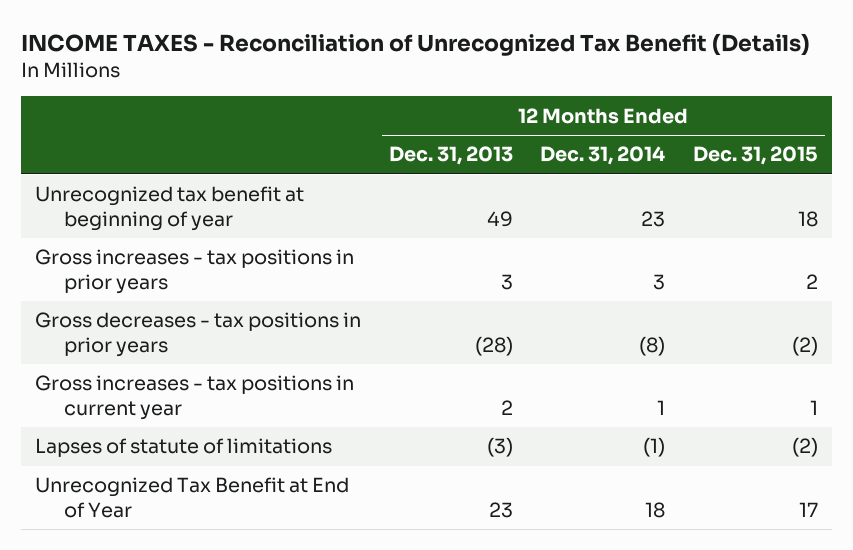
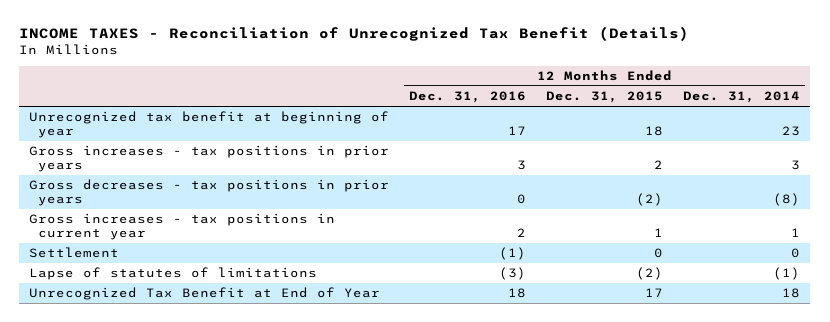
- | 12 Months Ended Dec. 31, 2013 | 12 Months Ended Dec. 31, 2014 | 12 Months Ended Dec. 31, 2015
+ | 12 Months Ended Dec. 31, 2016 | 12 Months Ended Dec. 31, 2015 | 12 Months Ended Dec. 31, 2014
- Lapses of statute of limitations | (3) | (1) | (2)
+ Settlement | (1) | 0 | 0
+ Lapse of statutes of limitations | (3) | (2) | (1)

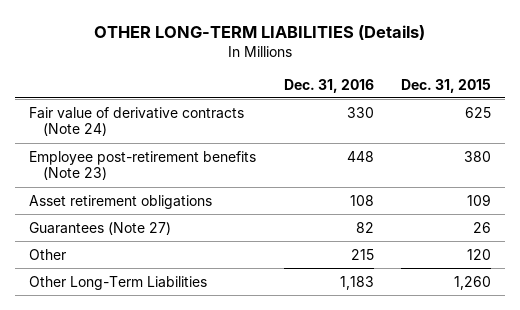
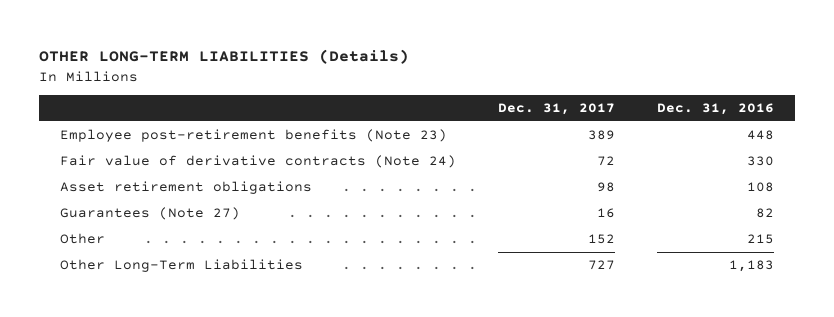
- | Dec. 31, 2016 | Dec. 31, 2015
+ | Dec. 31, 2017 | Dec. 31, 2016
moved down: Fair value of derivative contracts (Note 24) | 72 | 330

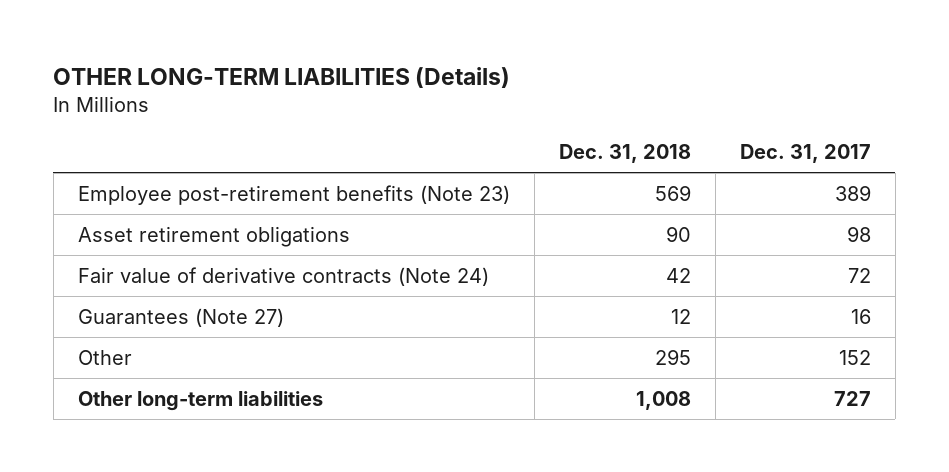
- | Dec. 31, 2017 | Dec. 31, 2016
+ | Dec. 31, 2018 | Dec. 31, 2017
moved down: Fair value of derivative contracts (Note 24) | 42 | 72
- Other Long-Term Liabilities | 727 | 1,183
+ Other long-term liabilities | 1,008 | 727

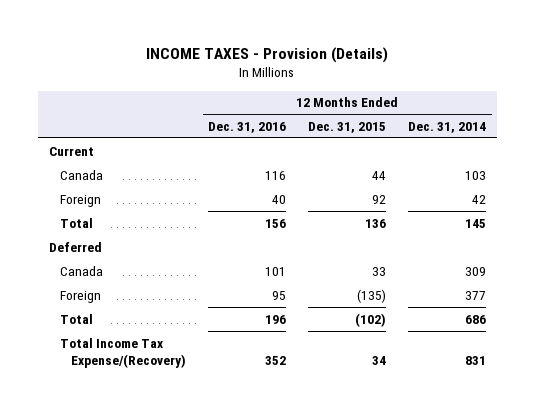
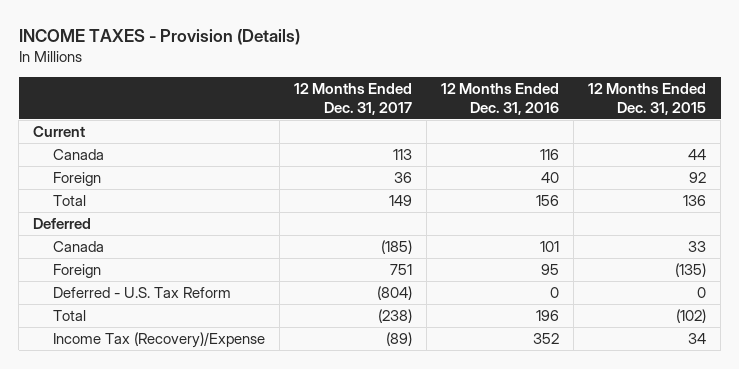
- | 12 Months Ended Dec. 31, 2016 | 12 Months Ended Dec. 31, 2015 | 12 Months Ended Dec. 31, 2014
+ | 12 Months Ended Dec. 31, 2017 | 12 Months Ended Dec. 31, 2016 | 12 Months Ended Dec. 31, 2015
+ Deferred - U.S. Tax Reform | (804) | 0 | 0
- Total Income Tax Expense/(Recovery) | 352 | 34 | 831
+ Income Tax (Recovery)/Expense | (89) | 352 | 34

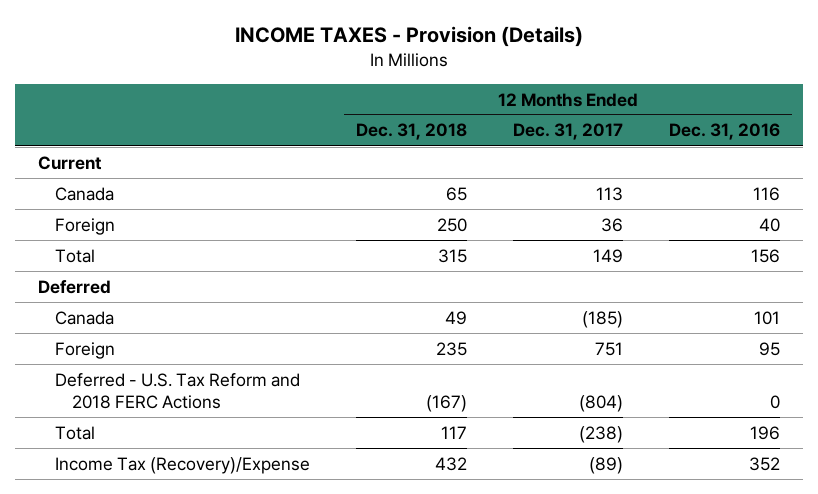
- | 12 Months Ended Dec. 31, 2017 | 12 Months Ended Dec. 31, 2016 | 12 Months Ended Dec. 31, 2015
+ | 12 Months Ended Dec. 31, 2018 | 12 Months Ended Dec. 31, 2017 | 12 Months Ended Dec. 31, 2016
- Deferred - U.S. Tax Reform | (804) | 0 | 0
+ Deferred - U.S. Tax Reform and 2018 FERC Actions | (167) | (804) | 0

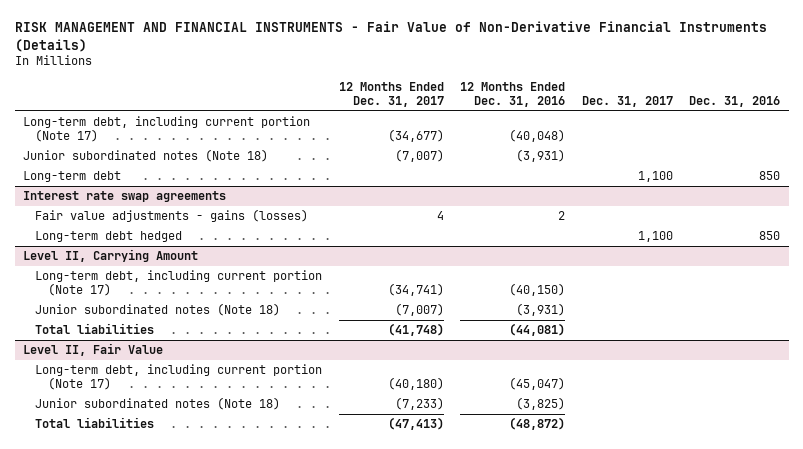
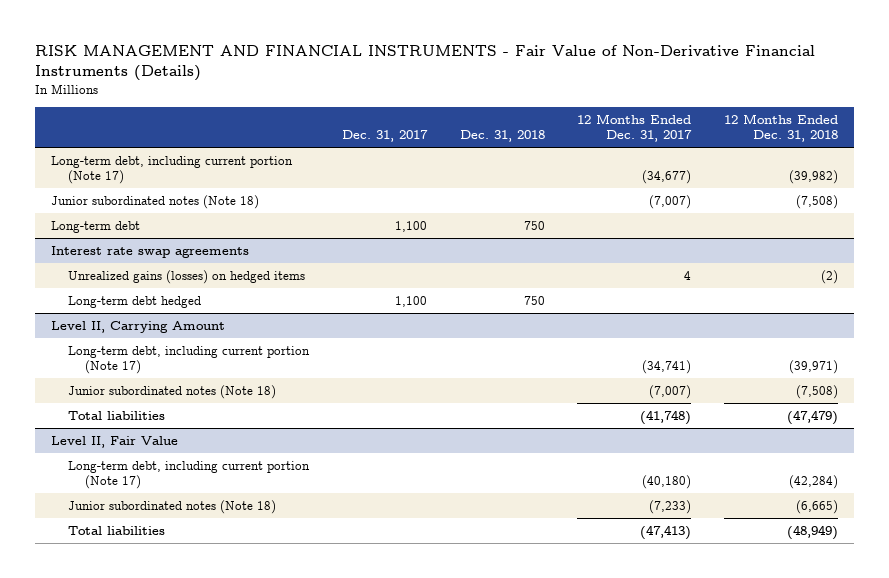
- | 12 Months Ended Dec. 31, 2017 | 12 Months Ended Dec. 31, 2016 | Dec. 31, 2017 | Dec. 31, 2016
+ | Dec. 31, 2017 | Dec. 31, 2018 | 12 Months Ended Dec. 31, 2017 | 12 Months Ended Dec. 31, 2018
@ Interest rate swap agreements
- Fair value adjustments - gains (losses) | 4 | 2 | |
+ Unrealized gains (losses) on hedged items | | | 4 | (2)

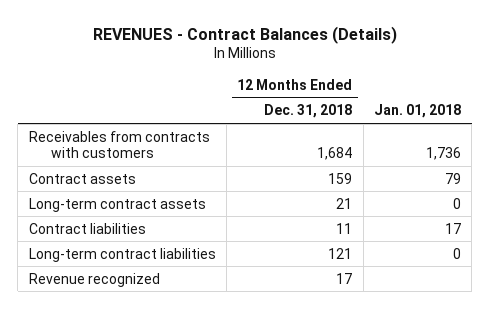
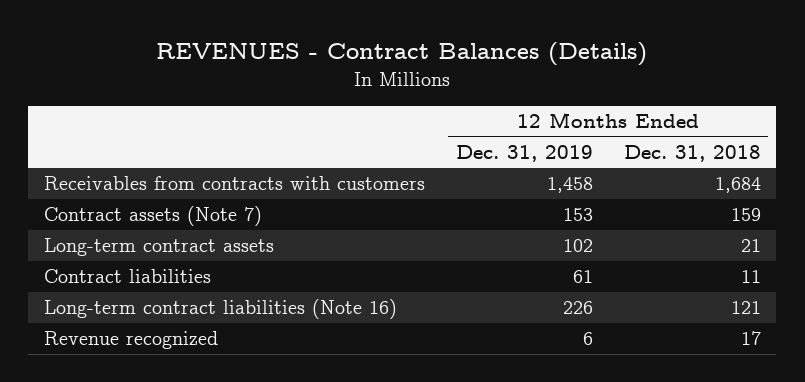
- | 12 Months Ended Dec. 31, 2018 | Jan. 01, 2018
+ | 12 Months Ended Dec. 31, 2019 | 12 Months Ended Dec. 31, 2018
- Contract assets | 159 | 79
+ Contract assets (Note 7) | 153 | 159
- Long-term contract liabilities | 121 | 0
+ Long-term contract liabilities (Note 16) | 226 | 121

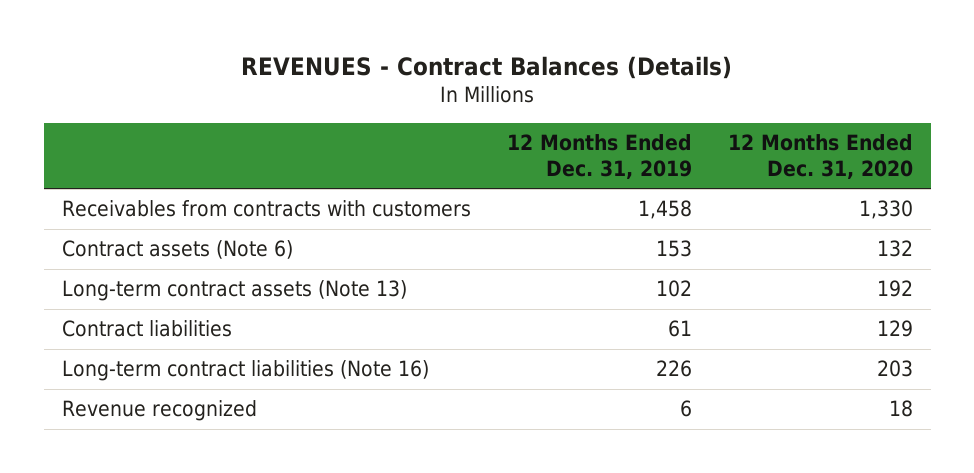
- | 12 Months Ended Dec. 31, 2019 | 12 Months Ended Dec. 31, 2018
+ | 12 Months Ended Dec. 31, 2019 | 12 Months Ended Dec. 31, 2020
- Contract assets (Note 7) | 153 | 159
- Long-term contract assets | 102 | 21
+ Contract assets (Note 6) | 153 | 132
+ Long-term contract assets (Note 13) | 102 | 192

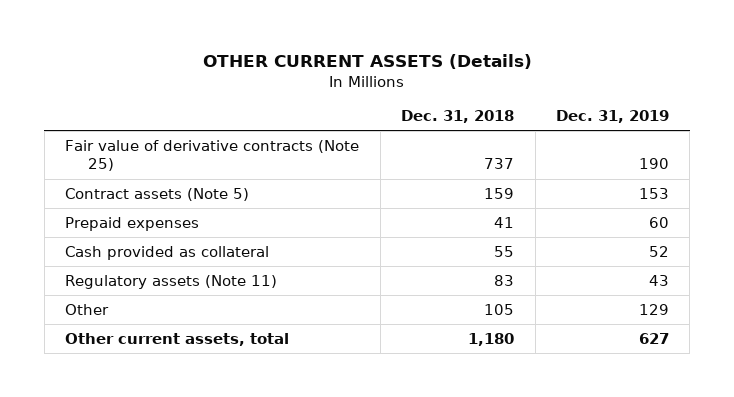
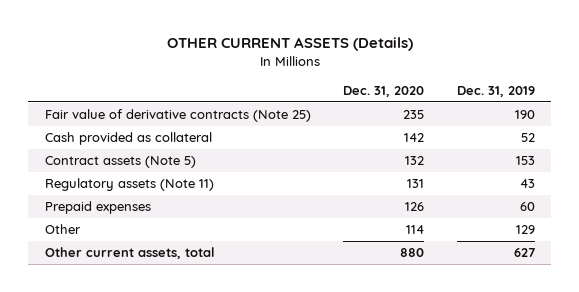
- | Dec. 31, 2018 | Dec. 31, 2019
+ | Dec. 31, 2020 | Dec. 31, 2019
moved down: Contract assets (Note 5) | 132 | 153
moved down: Prepaid expenses | 126 | 60

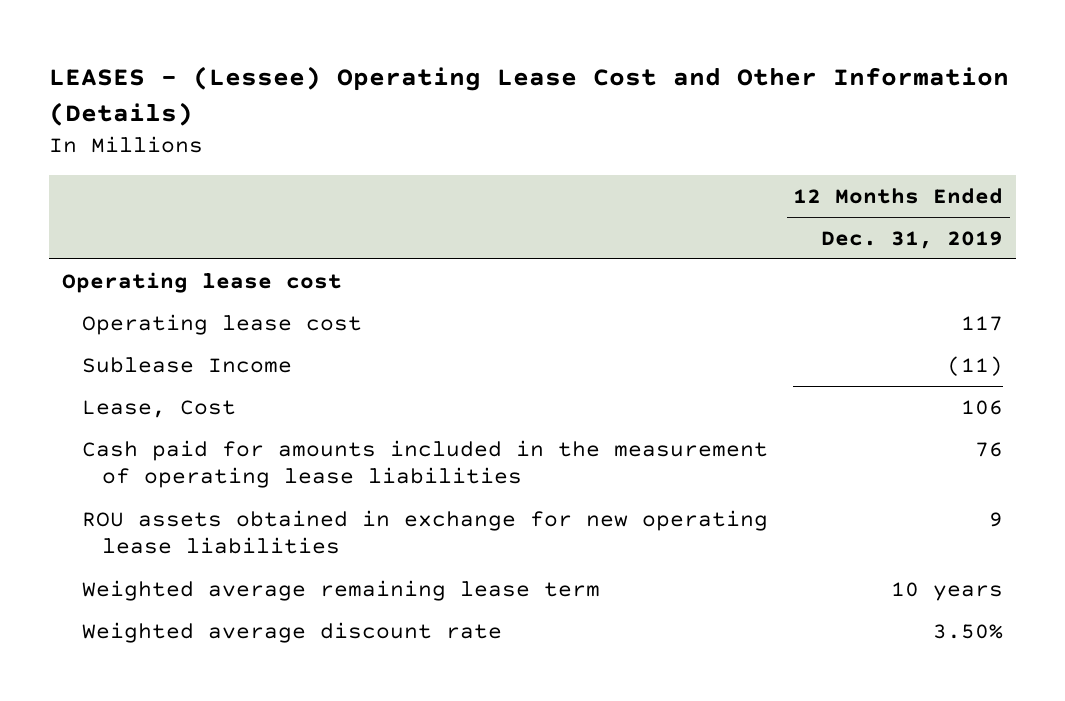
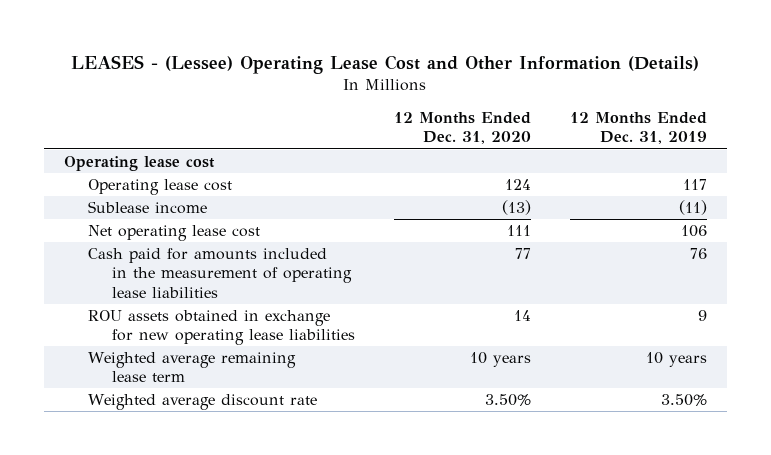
- | 12 Months Ended Dec. 31, 2019
+ | 12 Months Ended Dec. 31, 2020 | 12 Months Ended Dec. 31, 2019
- Sublease Income | (11)
- Lease, Cost | 106
+ Sublease income | (13) | (11)
+ Net operating lease cost | 111 | 106

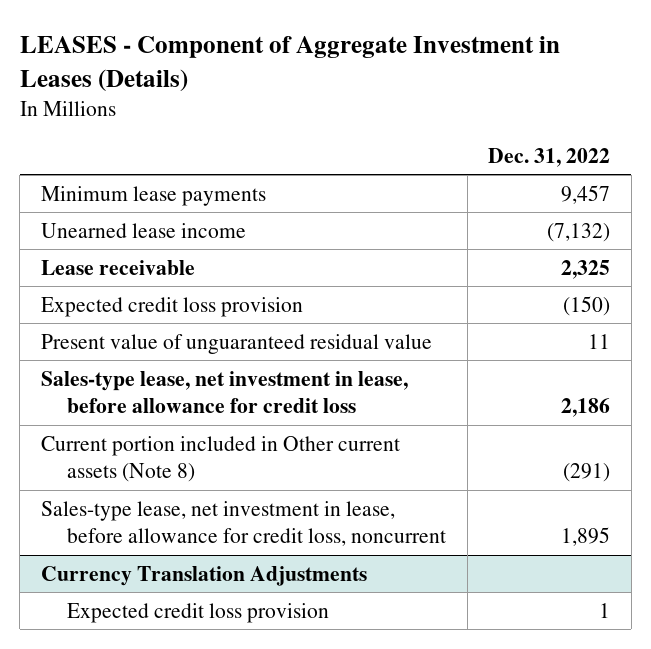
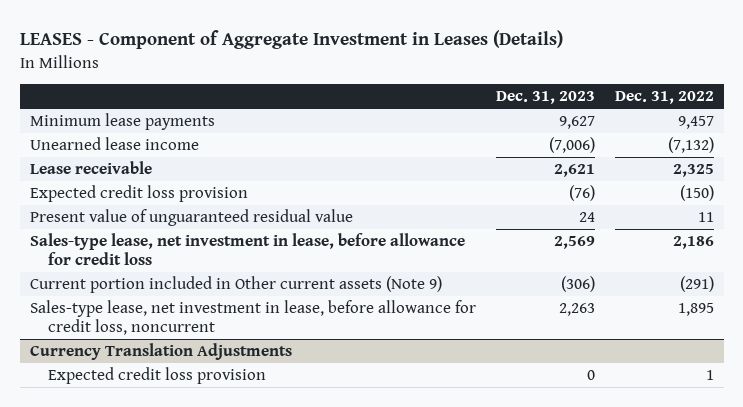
- | Dec. 31, 2022
+ | Dec. 31, 2023 | Dec. 31, 2022
- Current portion included in Other current assets (Note 8) | (291)
+ Current portion included in Other current assets (Note 9) | (306) | (291)

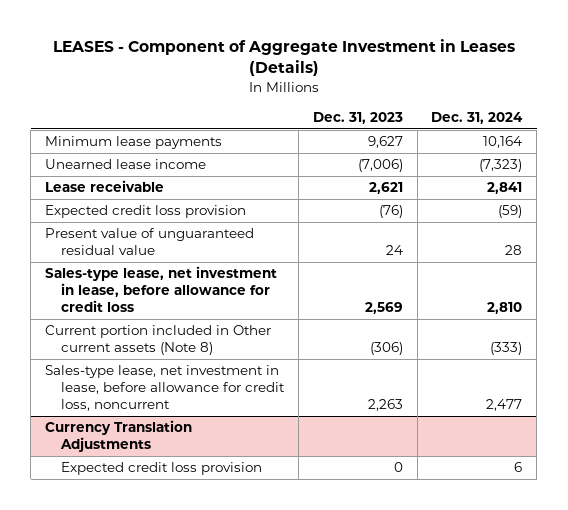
- | Dec. 31, 2023 | Dec. 31, 2022
+ | Dec. 31, 2023 | Dec. 31, 2024
- Current portion included in Other current assets (Note 9) | (306) | (291)
+ Current portion included in Other current assets (Note 8) | (306) | (333)

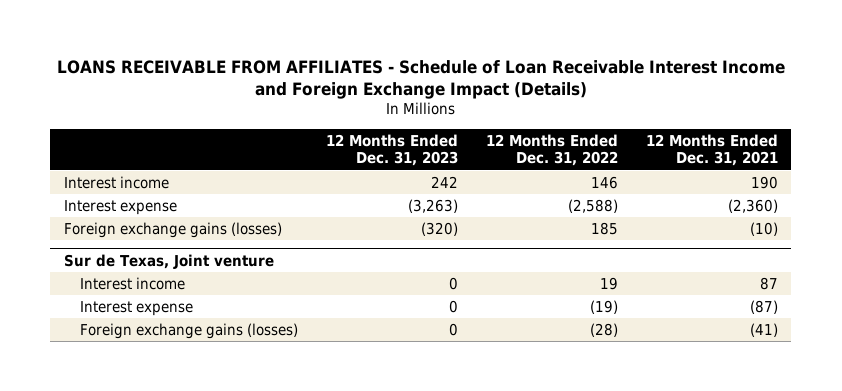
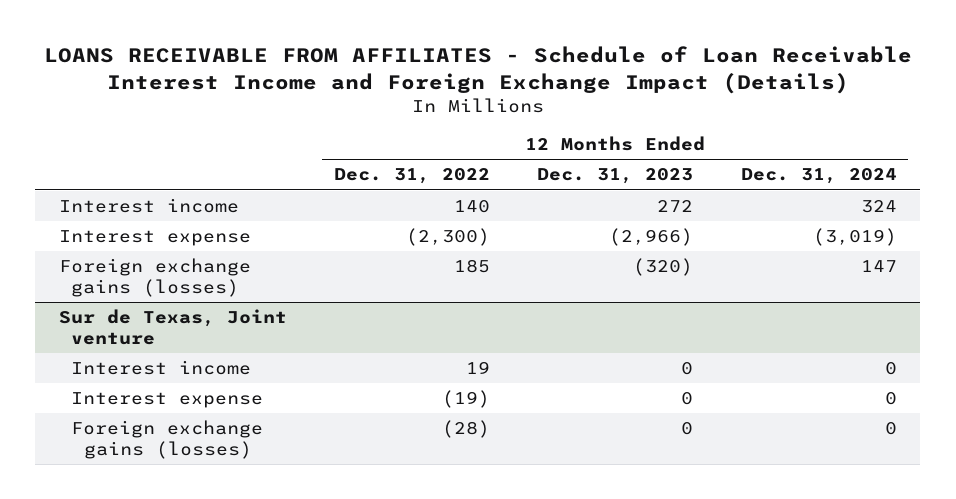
- | 12 Months Ended Dec. 31, 2023 | 12 Months Ended Dec. 31, 2022 | 12 Months Ended Dec. 31, 2021
+ | 12 Months Ended Dec. 31, 2022 | 12 Months Ended Dec. 31, 2023 | 12 Months Ended Dec. 31, 2024
- Interest income | 242 | 146 | 190
- Interest expense | (3,263) | (2,588) | (2,360)
+ Interest income | 140 | 272 | 324
+ Interest expense | (2,300) | (2,966) | (3,019)

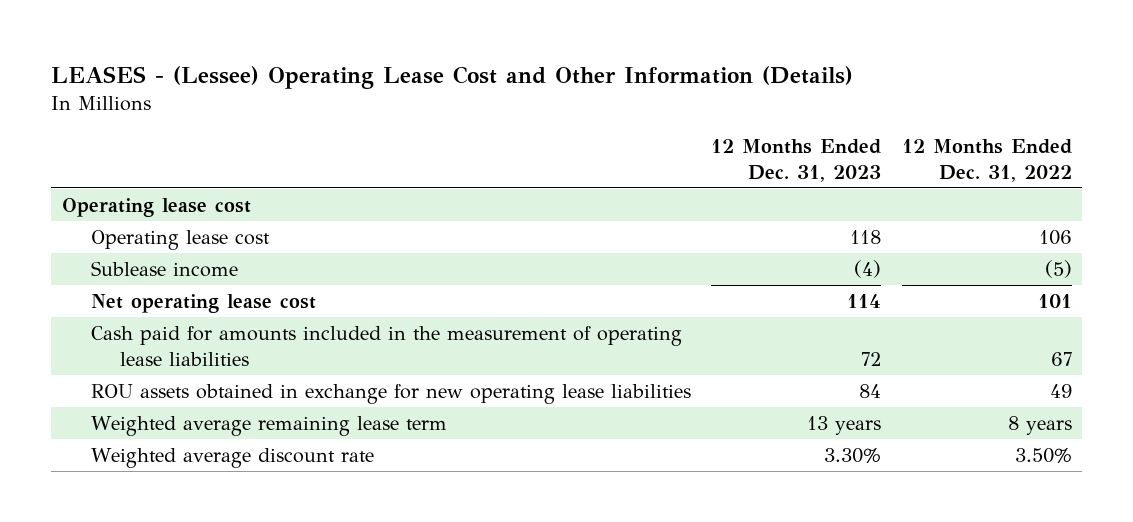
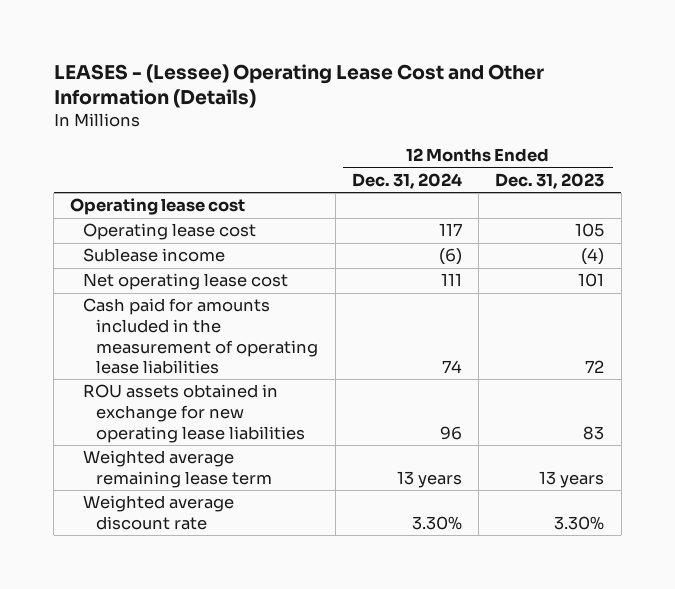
- | 12 Months Ended Dec. 31, 2023 | 12 Months Ended Dec. 31, 2022
+ | 12 Months Ended Dec. 31, 2024 | 12 Months Ended Dec. 31, 2023
- Operating lease cost | 118 | 106
+ Operating lease cost | 117 | 105
- Net operating lease cost | 114 | 101
+ Net operating lease cost | 111 | 101
- ROU assets obtained in exchange for new operating lease liabilities | 84 | 49
+ ROU assets obtained in exchange for new operating lease liabilities | 96 | 83

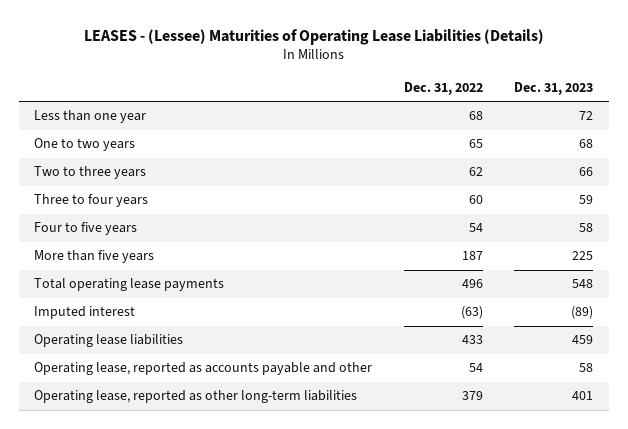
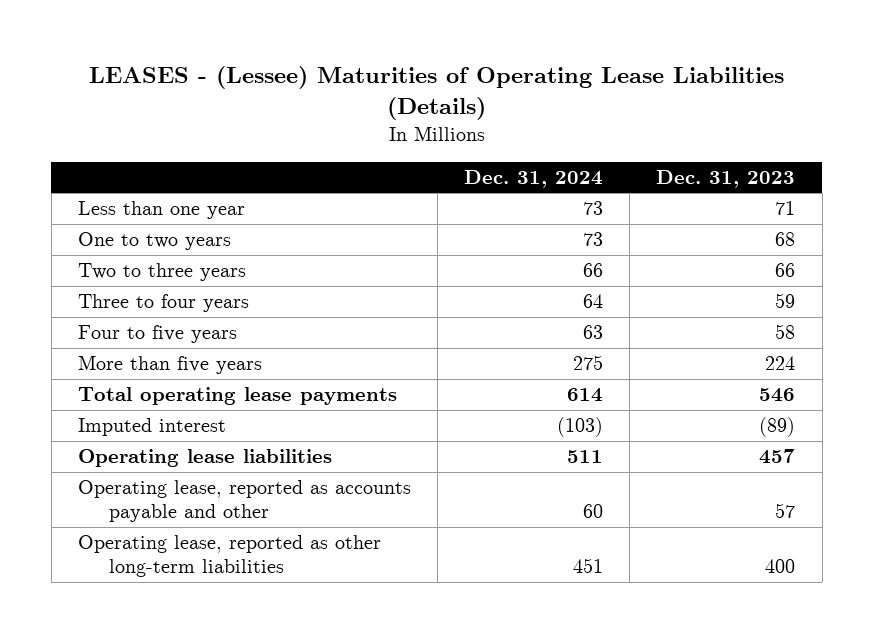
- | Dec. 31, 2022 | Dec. 31, 2023
+ | Dec. 31, 2024 | Dec. 31, 2023
- Less than one year | 68 | 72
+ Less than one year | 73 | 71
- More than five years | 187 | 225
- Total operating lease payments | 496 | 548
+ More than five years | 275 | 224
+ Total operating lease payments | 614 | 546
- Operating lease liabilities | 433 | 459
- Operating lease, reported as accounts payable and other | 54 | 58
- Operating lease, reported as other long-term liabilities | 379 | 401
+ Operating lease liabilities | 511 | 457
+ Operating lease, reported as accounts payable and other | 60 | 57
+ Operating lease, reported as other long-term liabilities | 451 | 400

